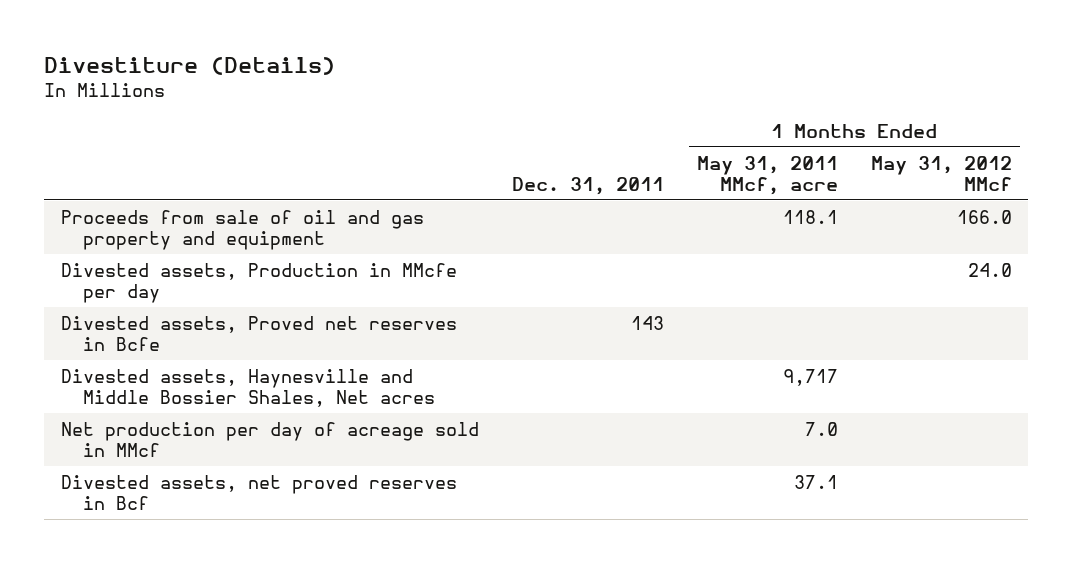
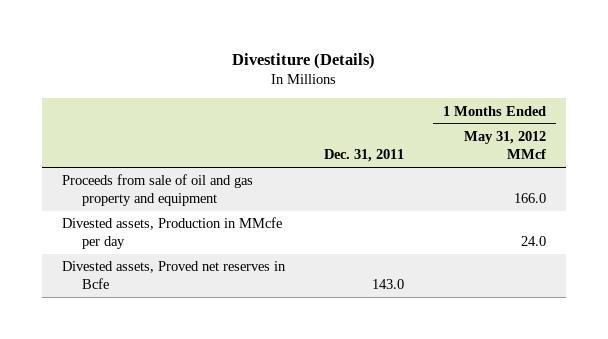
- | Dec. 31, 2011 | 1 Months Ended May 31, 2011 MMcf, acre | 1 Months Ended May 31, 2012 MMcf
+ | Dec. 31, 2011 | 1 Months Ended May 31, 2012 MMcf
- Divested assets, Proved net reserves in Bcfe | 143 | |
- Divested assets, Haynesville and Middle Bossier Shales, Net acres | | 9,717 |
- Net production per day of acreage sold in MMcf | | 7.0 |
- Divested assets, net proved reserves in Bcf | | 37.1 |
+ Divested assets, Proved net reserves in Bcfe | 143.0 |

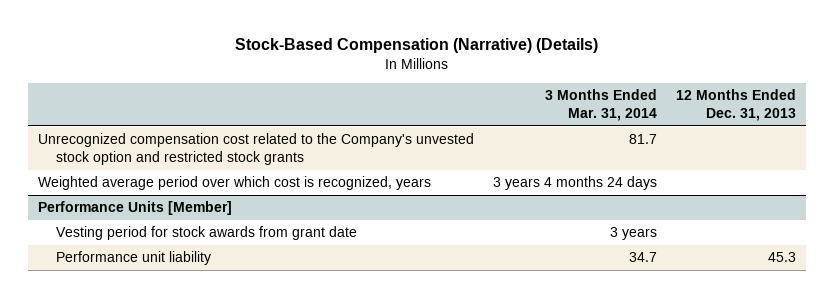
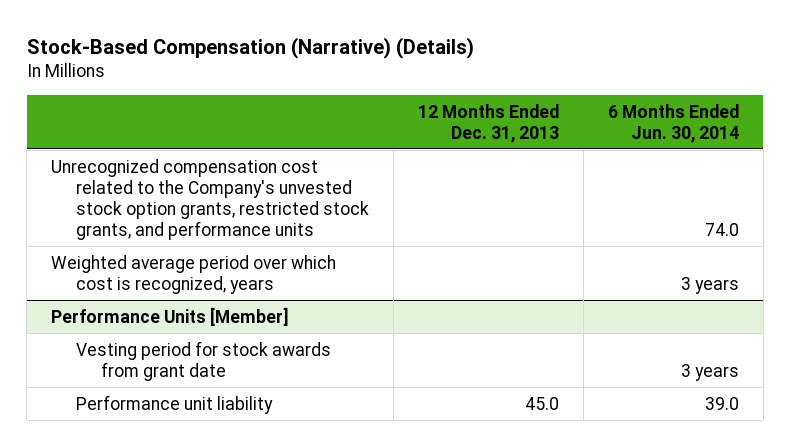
- | 3 Months Ended Mar. 31, 2014 | 12 Months Ended Dec. 31, 2013
+ | 12 Months Ended Dec. 31, 2013 | 6 Months Ended Jun. 30, 2014
- Unrecognized compensation cost related to the Company's unvested stock option and restricted stock grants | 81.7 |
+ Unrecognized compensation cost related to the Company's unvested stock option grants, restricted stock grants, and performance units | | 74.0
@ Performance Units [Member]
- Performance unit liability | 34.7 | 45.3
+ Performance unit liability | 45.0 | 39.0

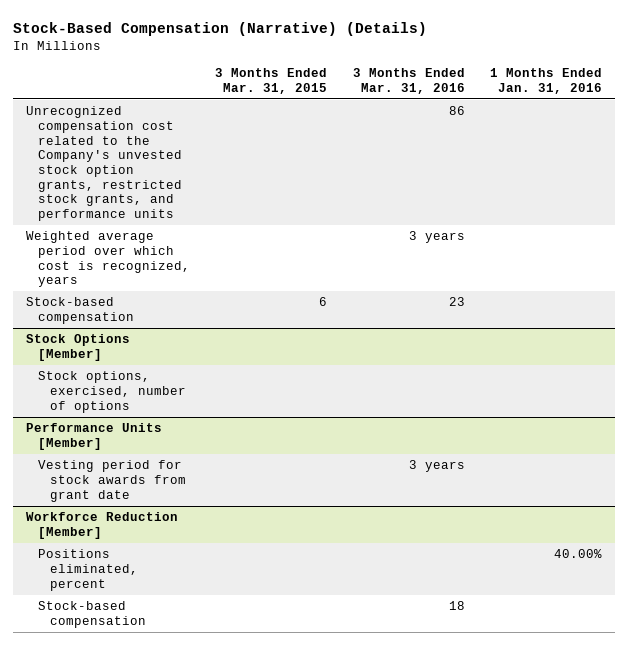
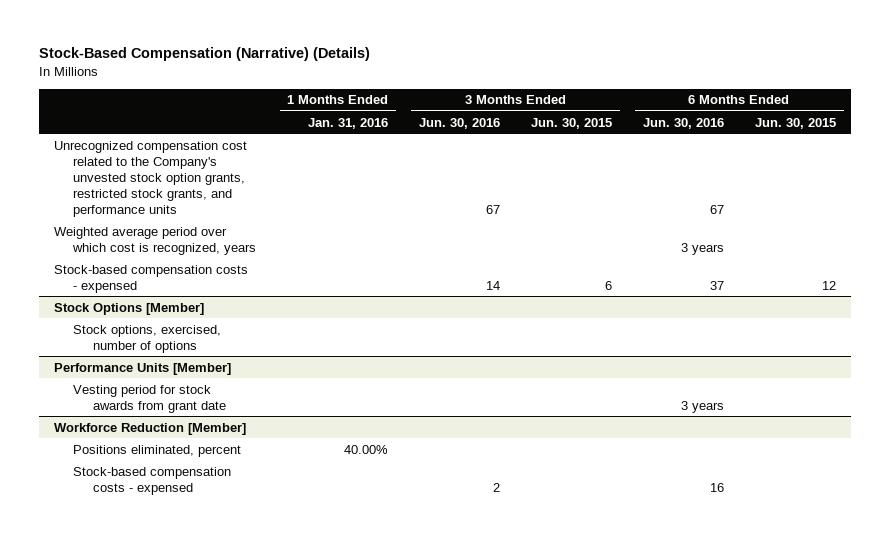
- | 3 Months Ended Mar. 31, 2015 | 3 Months Ended Mar. 31, 2016 | 1 Months Ended Jan. 31, 2016
+ | 1 Months Ended Jan. 31, 2016 | 3 Months Ended Jun. 30, 2016 | 3 Months Ended Jun. 30, 2015 | 6 Months Ended Jun. 30, 2016 | 6 Months Ended Jun. 30, 2015
- Stock-based compensation | 6 | 23 |
+ Stock-based compensation costs - expensed | | 14 | 6 | 37 | 12
@ Workforce Reduction [Member]
- Stock-based compensation | | 18 |
+ Stock-based compensation costs - expensed | | 2 | | 16 |

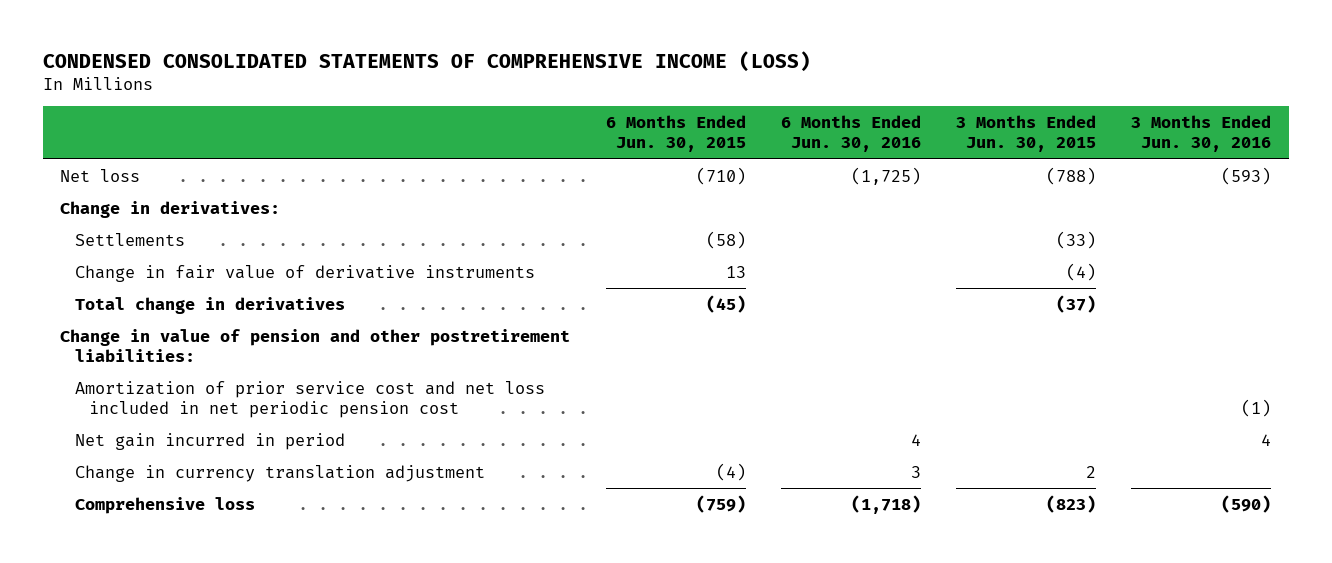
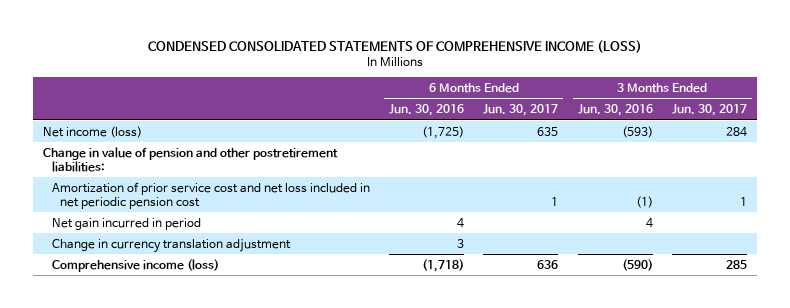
- | 6 Months Ended Jun. 30, 2015 | 6 Months Ended Jun. 30, 2016 | 3 Months Ended Jun. 30, 2015 | 3 Months Ended Jun. 30, 2016
+ | 6 Months Ended Jun. 30, 2016 | 6 Months Ended Jun. 30, 2017 | 3 Months Ended Jun. 30, 2016 | 3 Months Ended Jun. 30, 2017
- Net loss | (710) | (1,725) | (788) | (593)
- Change in derivatives:
- Settlements | (58) | | (33) |
- Change in fair value of derivative instruments | 13 | | (4) |
- Total change in derivatives | (45) | | (37) |
+ Net income (loss) | (1,725) | 635 | (593) | 284
- Comprehensive loss | (759) | (1,718) | (823) | (590)
+ Comprehensive income (loss) | (1,718) | 636 | (590) | 285

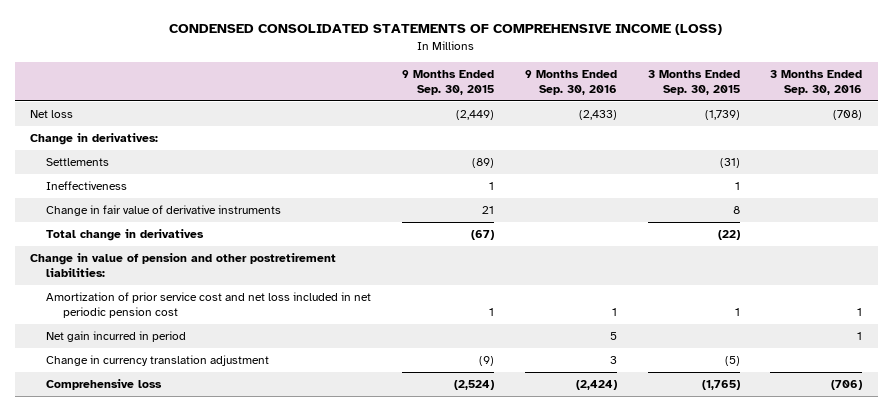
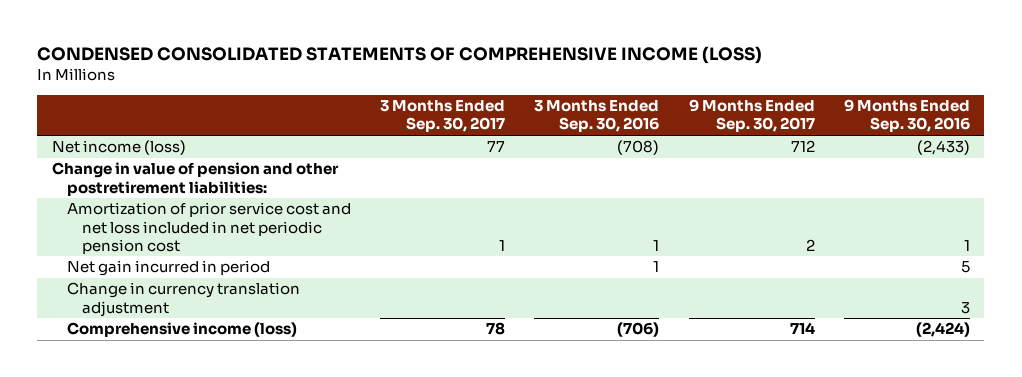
- | 9 Months Ended Sep. 30, 2015 | 9 Months Ended Sep. 30, 2016 | 3 Months Ended Sep. 30, 2015 | 3 Months Ended Sep. 30, 2016
+ | 3 Months Ended Sep. 30, 2017 | 3 Months Ended Sep. 30, 2016 | 9 Months Ended Sep. 30, 2017 | 9 Months Ended Sep. 30, 2016
- Net loss | (2,449) | (2,433) | (1,739) | (708)
- Change in derivatives:
- Settlements | (89) | | (31) |
- Ineffectiveness | 1 | | 1 |
- Change in fair value of derivative instruments | 21 | | 8 |
- Total change in derivatives | (67) | | (22) |
+ Net income (loss) | 77 | (708) | 712 | (2,433)
- Comprehensive loss | (2,524) | (2,424) | (1,765) | (706)
+ Comprehensive income (loss) | 78 | (706) | 714 | (2,424)

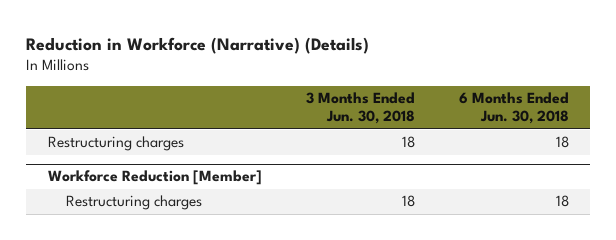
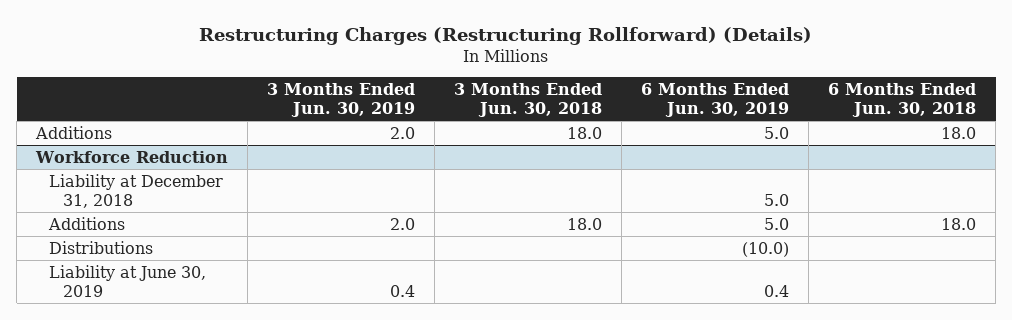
- Reduction in Workforce (Narrative) (Details)
+ Restructuring Charges (Restructuring Rollforward) (Details)
- | 3 Months Ended Jun. 30, 2018 | 6 Months Ended Jun. 30, 2018
+ | 3 Months Ended Jun. 30, 2019 | 3 Months Ended Jun. 30, 2018 | 6 Months Ended Jun. 30, 2019 | 6 Months Ended Jun. 30, 2018
- Restructuring charges | 18 | 18
- Workforce Reduction [Member]
- Restructuring charges | 18 | 18
+ Additions | 2.0 | 18.0 | 5.0 | 18.0
+ Workforce Reduction
+ Liability at December 31, 2018 | | | 5.0 |
+ Additions | 2.0 | 18.0 | 5.0 | 18.0
+ Distributions | | | (10.0) |
+ Liability at June 30, 2019 | 0.4 | | 0.4 |

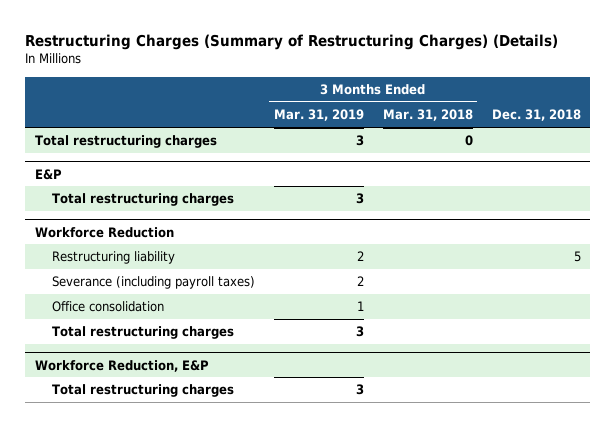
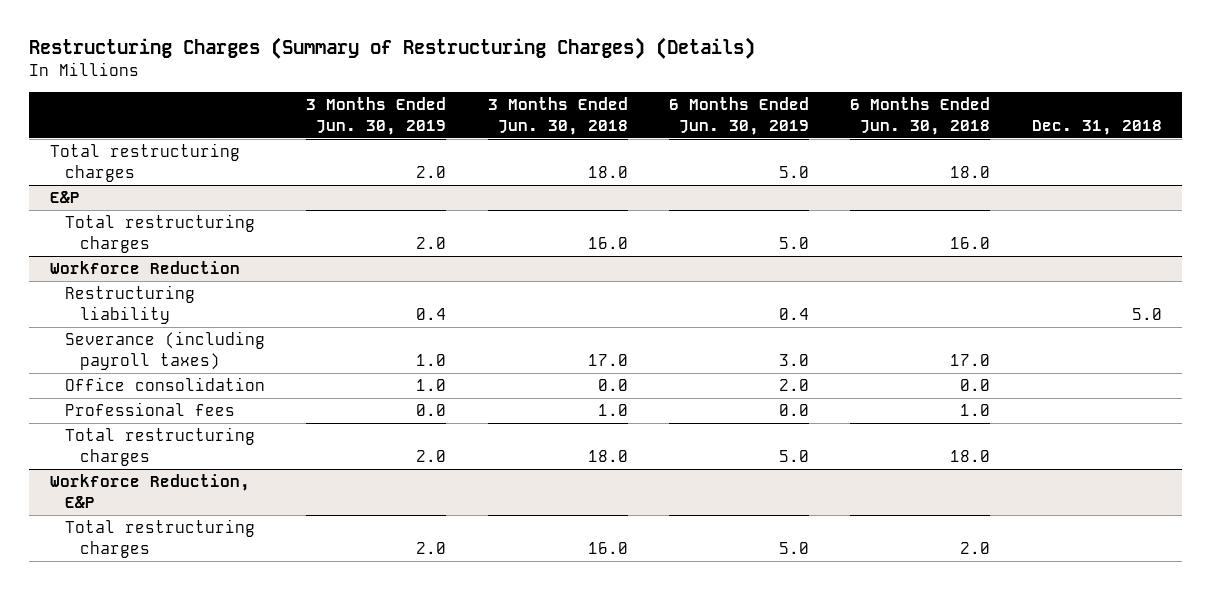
- | 3 Months Ended Mar. 31, 2019 | 3 Months Ended Mar. 31, 2018 | Dec. 31, 2018
+ | 3 Months Ended Jun. 30, 2019 | 3 Months Ended Jun. 30, 2018 | 6 Months Ended Jun. 30, 2019 | 6 Months Ended Jun. 30, 2018 | Dec. 31, 2018
@ Workforce Reduction
- Restructuring liability | 2 | | 5
+ Restructuring liability | 0.4 | | 0.4 | | 5.0
+ Professional fees | 0.0 | 1.0 | 0.0 | 1.0 |

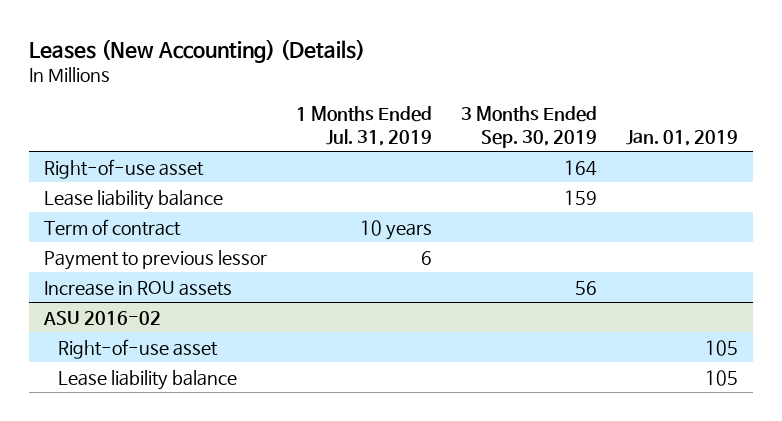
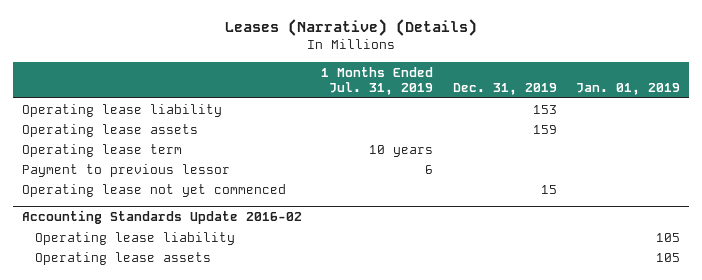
- Leases (New Accounting) (Details)
+ Leases (Narrative) (Details)
- | 1 Months Ended Jul. 31, 2019 | 3 Months Ended Sep. 30, 2019 | Jan. 01, 2019
+ | 1 Months Ended Jul. 31, 2019 | Dec. 31, 2019 | Jan. 01, 2019
- Right-of-use asset | | 164 |
- Lease liability balance | | 159 |
- Term of contract | 10 years | |
+ Operating lease liability | | 153 |
+ Operating lease assets | | 159 |
+ Operating lease term | 10 years | |
- Increase in ROU assets | | 56 |
- ASU 2016-02
- Right-of-use asset | | | 105
- Lease liability balance | | | 105
+ Operating lease not yet commenced | | 15 |
+ Accounting Standards Update 2016-02
+ Operating lease liability | | | 105
+ Operating lease assets | | | 105

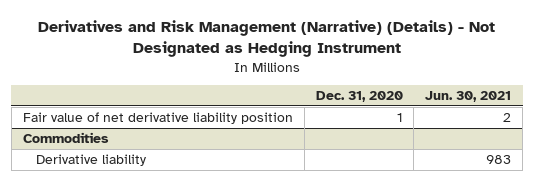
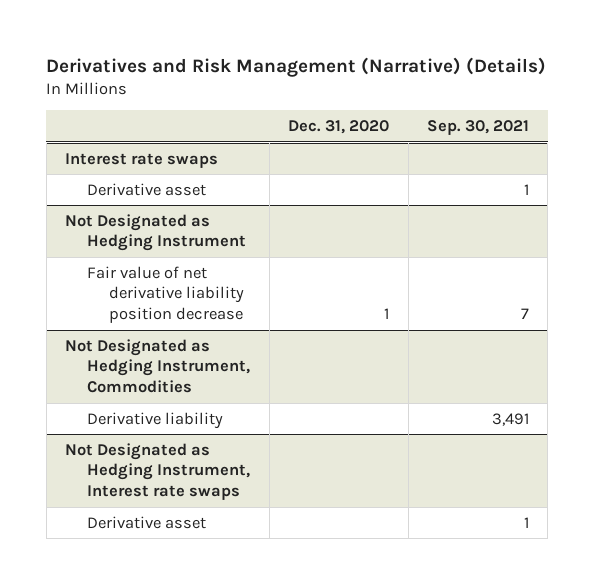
- Derivatives and Risk Management (Narrative) (Details) - Not Designated as Hedging Instrument
+ Derivatives and Risk Management (Narrative) (Details)
- | Dec. 31, 2020 | Jun. 30, 2021
+ | Dec. 31, 2020 | Sep. 30, 2021
- Fair value of net derivative liability position | 1 | 2
- Commodities
- Derivative liability | | 983
+ Interest rate swaps
+ Derivative asset | | 1
+ Not Designated as Hedging Instrument
+ Fair value of net derivative liability position decrease | 1 | 7
+ Not Designated as Hedging Instrument, Commodities
+ Derivative liability | | 3,491
+ Not Designated as Hedging Instrument, Interest rate swaps
+ Derivative asset | | 1

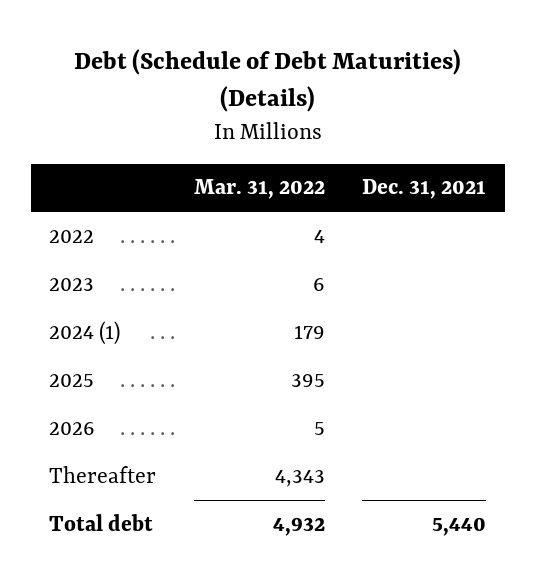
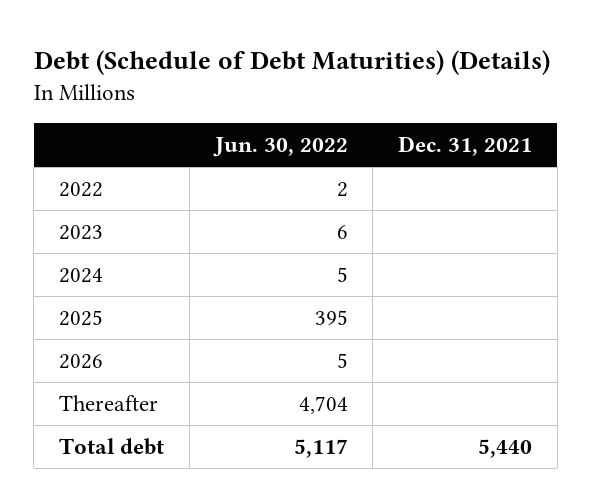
- | Mar. 31, 2022 | Dec. 31, 2021
+ | Jun. 30, 2022 | Dec. 31, 2021
- 2024 (1) | 179 |
+ 2024 | 5 |

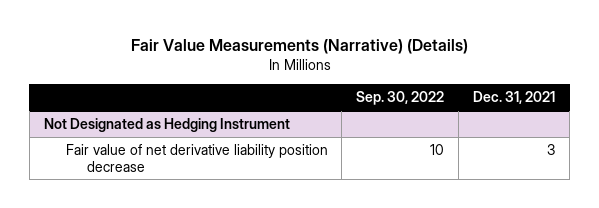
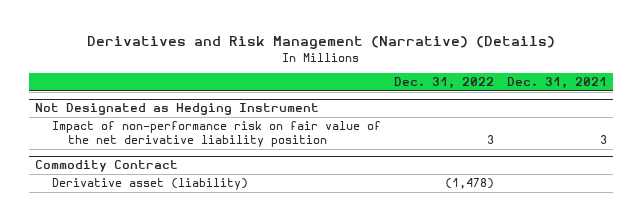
- Fair Value Measurements (Narrative) (Details)
+ Derivatives and Risk Management (Narrative) (Details)
- | Sep. 30, 2022 | Dec. 31, 2021
+ | Dec. 31, 2022 | Dec. 31, 2021
@ Not Designated as Hedging Instrument
- Fair value of net derivative liability position decrease | 10 | 3
+ Impact of non-performance risk on fair value of the net derivative liability position | 3 | 3
+ Commodity Contract
+ Derivative asset (liability) | (1,478) |

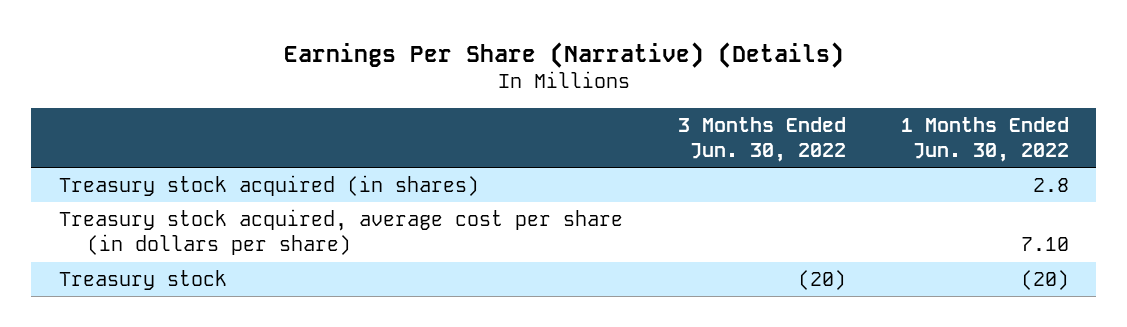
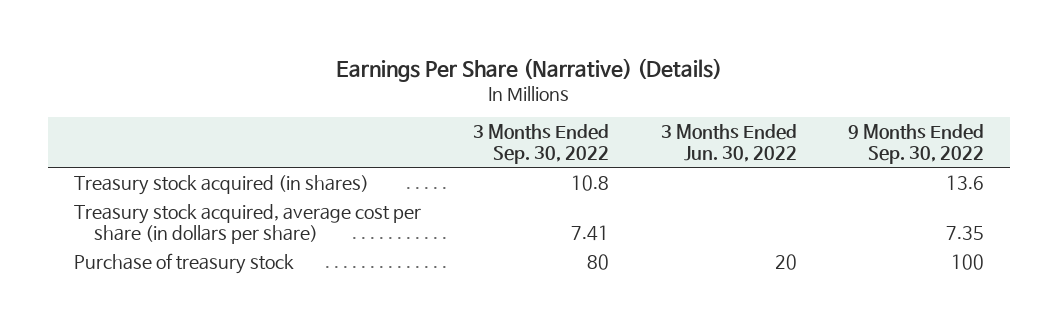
- | 3 Months Ended Jun. 30, 2022 | 1 Months Ended Jun. 30, 2022
+ | 3 Months Ended Sep. 30, 2022 | 3 Months Ended Jun. 30, 2022 | 9 Months Ended Sep. 30, 2022
- Treasury stock | (20) | (20)
+ Purchase of treasury stock | 80 | 20 | 100

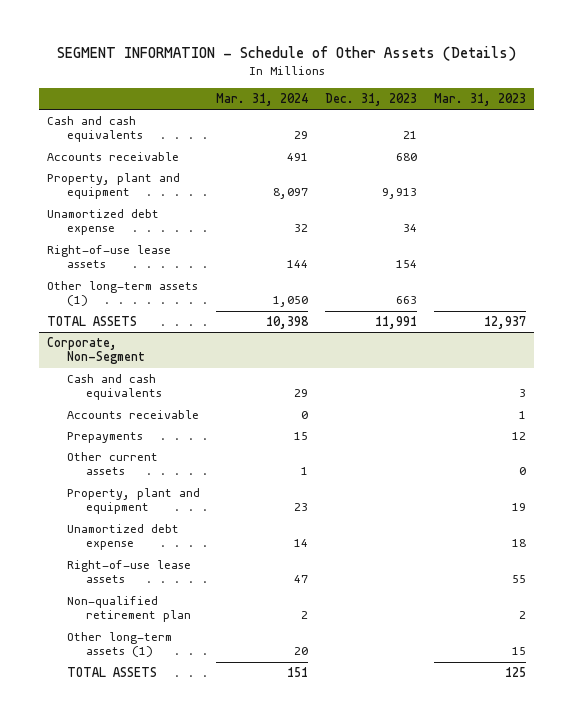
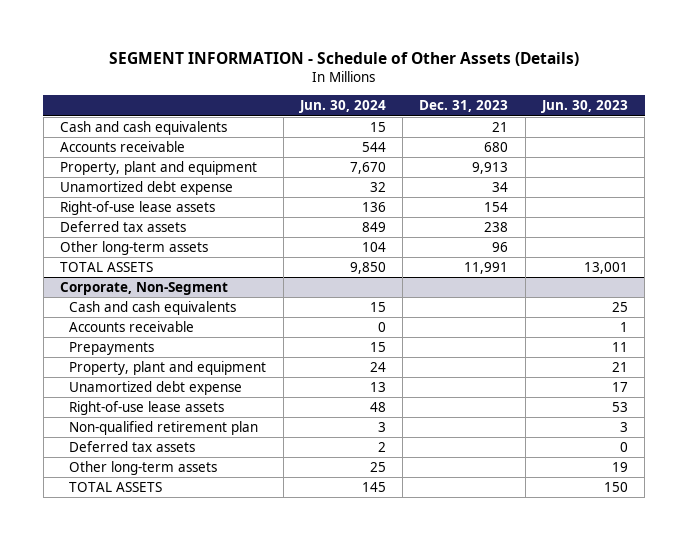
- | Mar. 31, 2024 | Dec. 31, 2023 | Mar. 31, 2023
+ | Jun. 30, 2024 | Dec. 31, 2023 | Jun. 30, 2023
- Other long-term assets (1) | 1,050 | 663 |
+ Deferred tax assets | 849 | 238 |
+ Other long-term assets | 104 | 96 |
@ Corporate, Non-Segment
- Other current assets | 1 | | 0
- Other long-term assets (1) | 20 | | 15
+ Deferred tax assets | 2 | | 0
+ Other long-term assets | 25 | | 19

